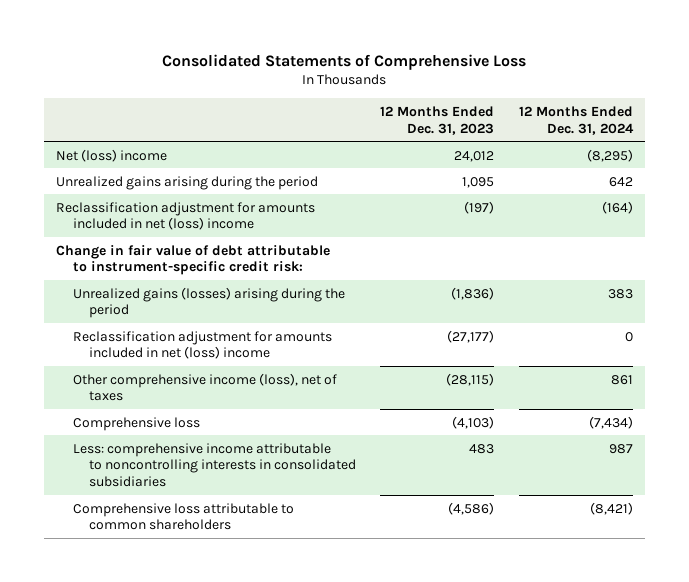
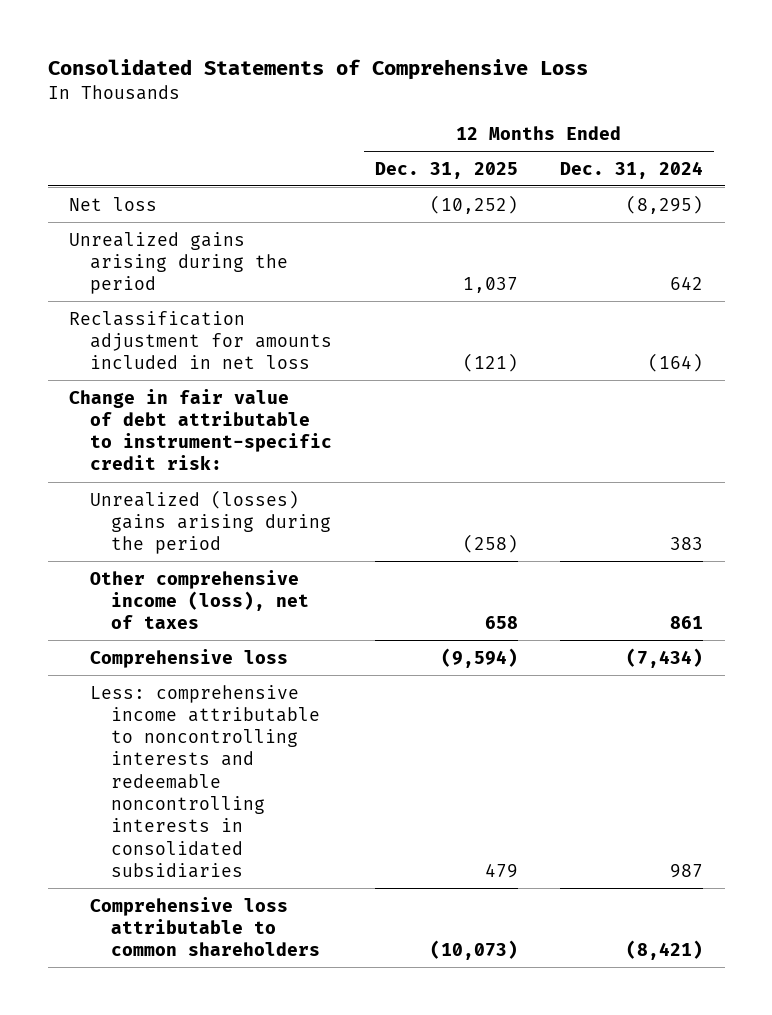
- | 12 Months Ended Dec. 31, 2023 | 12 Months Ended Dec. 31, 2024
+ | 12 Months Ended Dec. 31, 2025 | 12 Months Ended Dec. 31, 2024
- Net (loss) income | 24,012 | (8,295)
+ Net loss | (10,252) | (8,295)
- Reclassification adjustment for amounts included in net (loss) income | (197) | (164)
+ Reclassification adjustment for amounts included in net loss | (121) | (164)
- Unrealized gains (losses) arising during the period | (1,836) | 383
- Reclassification adjustment for amounts included in net (loss) income | (27,177) | 0
+ Unrealized (losses) gains arising during the period | (258) | 383
- Less: comprehensive income attributable to noncontrolling interests in consolidated subsidiaries | 483 | 987
+ Less: comprehensive income attributable to noncontrolling interests and redeemable noncontrolling interests in consolidated subsidiaries | 479 | 987

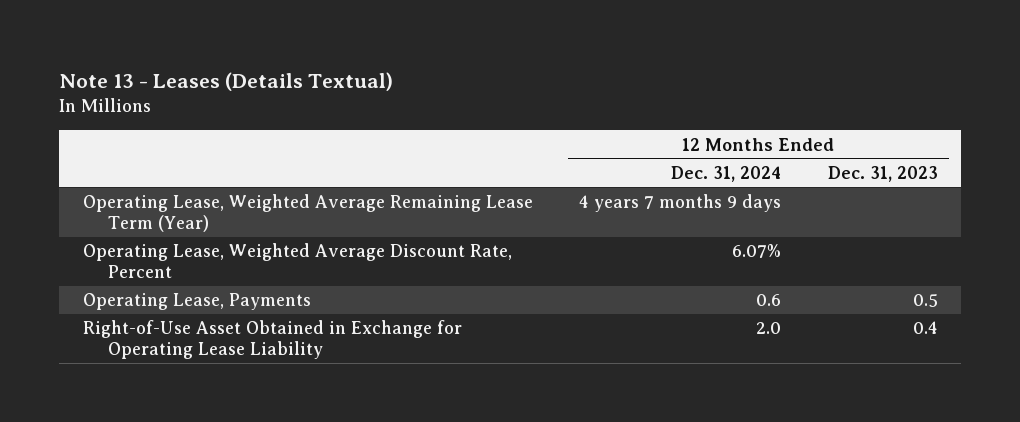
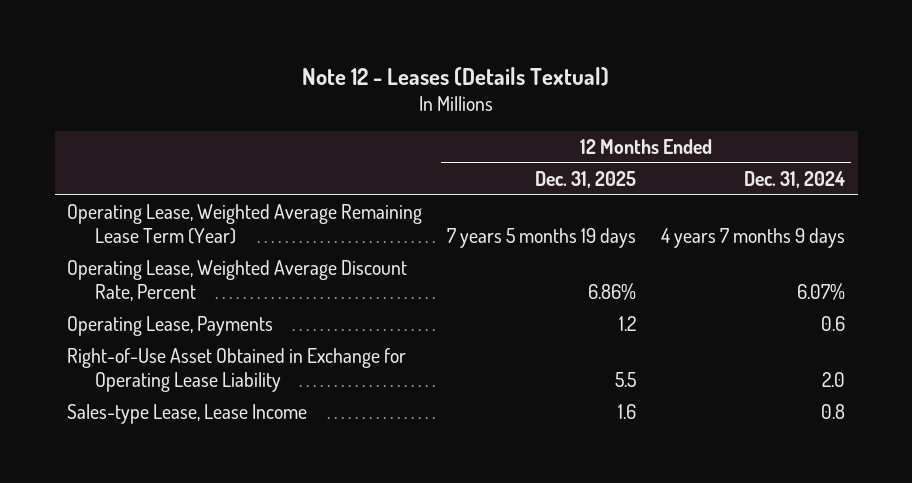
- Note 13 - Leases (Details Textual)
+ Note 12 - Leases (Details Textual)
- | 12 Months Ended Dec. 31, 2024 | 12 Months Ended Dec. 31, 2023
+ | 12 Months Ended Dec. 31, 2025 | 12 Months Ended Dec. 31, 2024
+ Sales-type Lease, Lease Income | 1.6 | 0.8

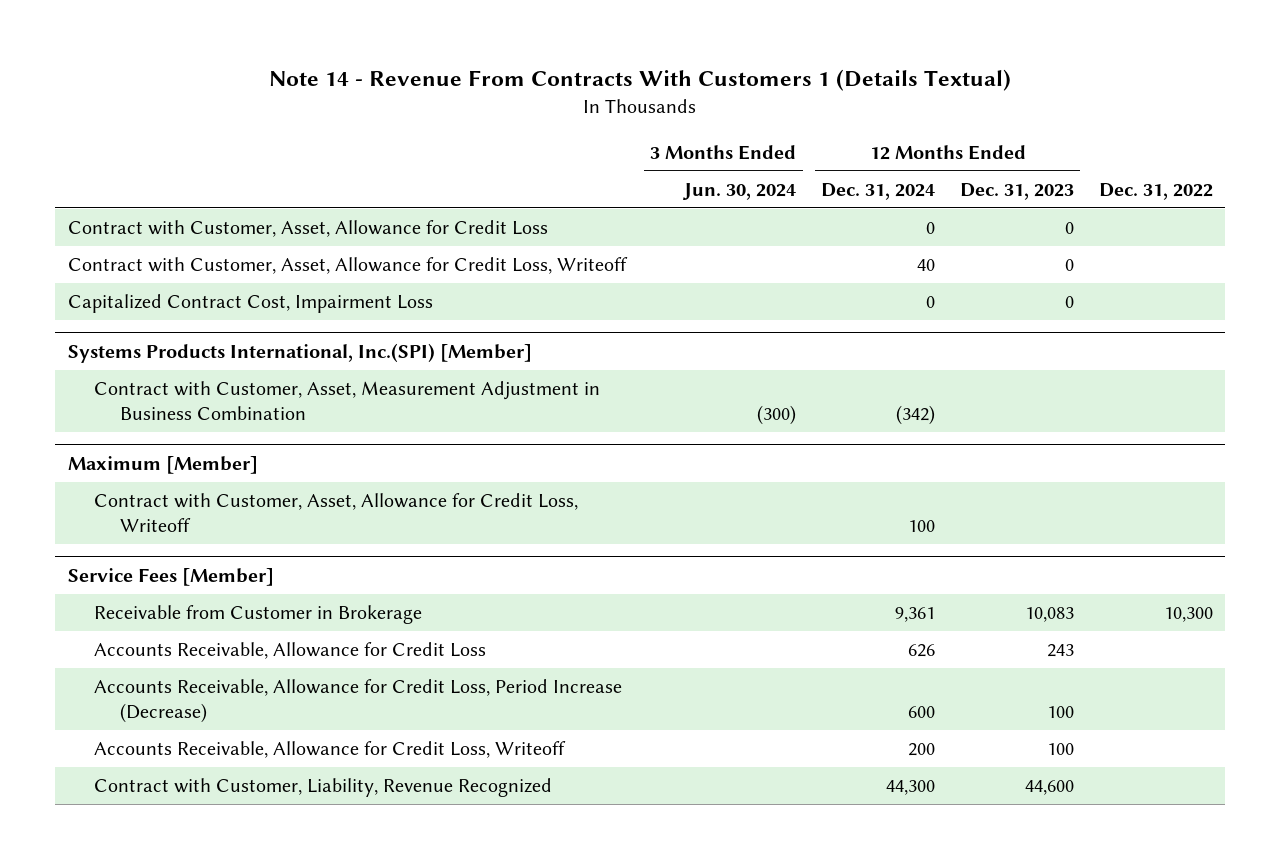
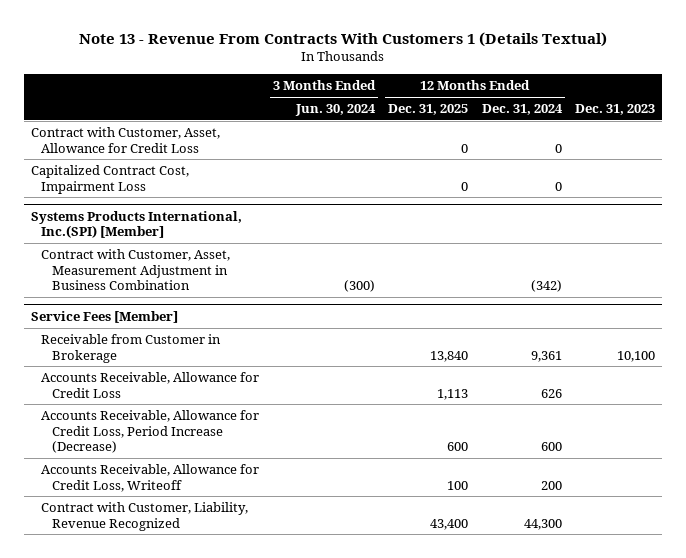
- Note 14 - Revenue From Contracts With Customers 1 (Details Textual)
+ Note 13 - Revenue From Contracts With Customers 1 (Details Textual)
- | 3 Months Ended Jun. 30, 2024 | 12 Months Ended Dec. 31, 2024 | 12 Months Ended Dec. 31, 2023 | Dec. 31, 2022
+ | 3 Months Ended Jun. 30, 2024 | 12 Months Ended Dec. 31, 2025 | 12 Months Ended Dec. 31, 2024 | Dec. 31, 2023
- Contract with Customer, Asset, Allowance for Credit Loss, Writeoff | | 40 | 0 |
- Maximum [Member]
- Contract with Customer, Asset, Allowance for Credit Loss, Writeoff | | 100 | |

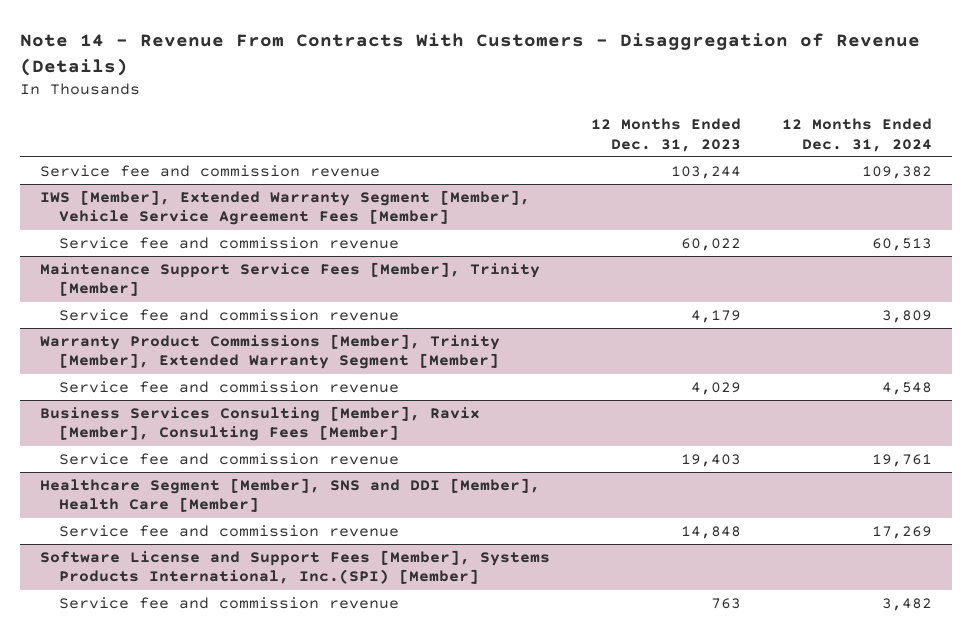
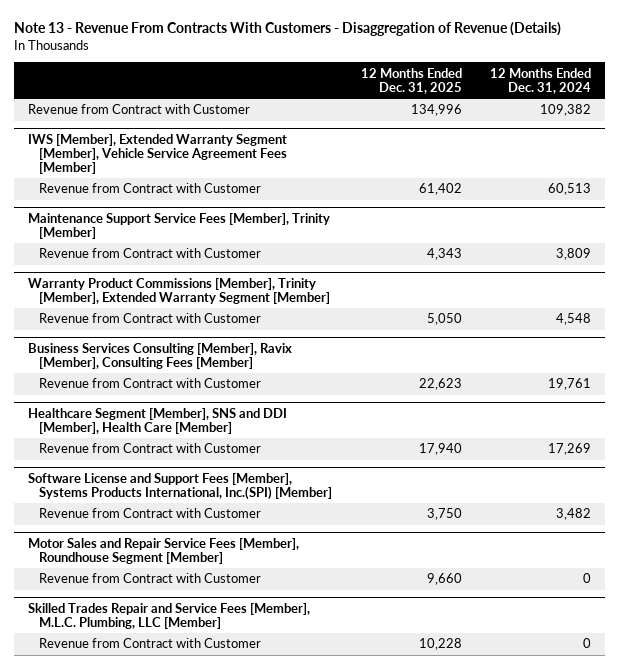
- Note 14 - Revenue From Contracts With Customers - Disaggregation of Revenue (Details)
+ Note 13 - Revenue From Contracts With Customers - Disaggregation of Revenue (Details)
- | 12 Months Ended Dec. 31, 2023 | 12 Months Ended Dec. 31, 2024
+ | 12 Months Ended Dec. 31, 2025 | 12 Months Ended Dec. 31, 2024
- Service fee and commission revenue | 103,244 | 109,382
+ Revenue from Contract with Customer | 134,996 | 109,382
@ IWS [Member], Extended Warranty Segment [Member], Vehicle Service Agreement Fees [Member]
- Service fee and commission revenue | 60,022 | 60,513
+ Revenue from Contract with Customer | 61,402 | 60,513
@ Maintenance Support Service Fees [Member], Trinity [Member]
- Service fee and commission revenue | 4,179 | 3,809
+ Revenue from Contract with Customer | 4,343 | 3,809
@ Warranty Product Commissions [Member], Trinity [Member], Extended Warranty Segment [Member]
- Service fee and commission revenue | 4,029 | 4,548
+ Revenue from Contract with Customer | 5,050 | 4,548
@ Business Services Consulting [Member], Ravix [Member], Consulting Fees [Member]
- Service fee and commission revenue | 19,403 | 19,761
+ Revenue from Contract with Customer | 22,623 | 19,761
@ Healthcare Segment [Member], SNS and DDI [Member], Health Care [Member]
- Service fee and commission revenue | 14,848 | 17,269
+ Revenue from Contract with Customer | 17,940 | 17,269
@ Software License and Support Fees [Member], Systems Products International, Inc.(SPI) [Member]
- Service fee and commission revenue | 763 | 3,482
+ Revenue from Contract with Customer | 3,750 | 3,482
+ Motor Sales and Repair Service Fees [Member], Roundhouse Segment [Member]
+ Revenue from Contract with Customer | 9,660 | 0
+ Skilled Trades Repair and Service Fees [Member], M.L.C. Plumbing, LLC [Member]
+ Revenue from Contract with Customer | 10,228 | 0

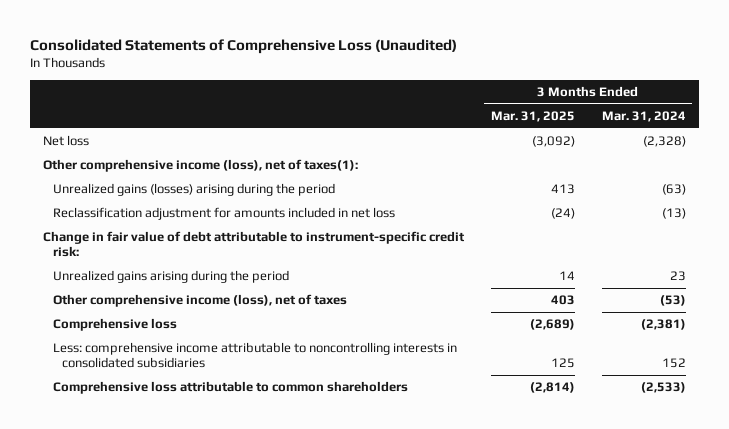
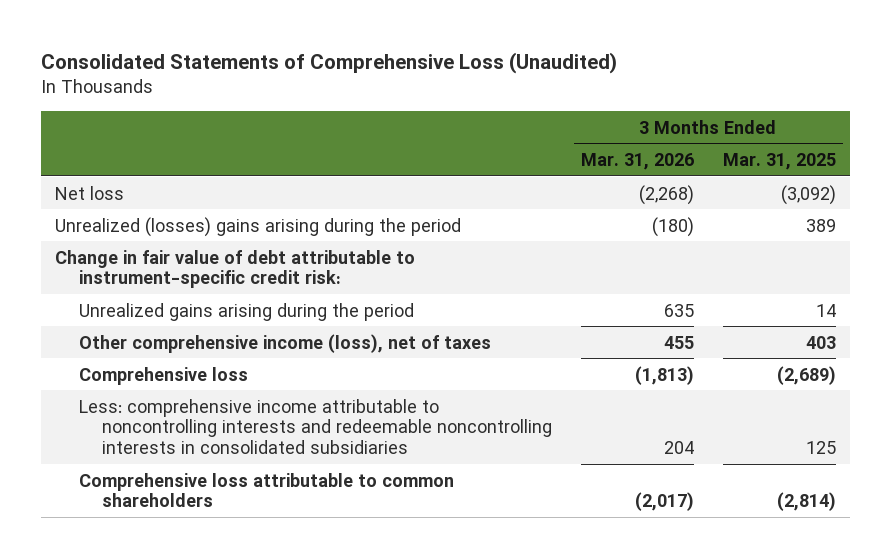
- | 3 Months Ended Mar. 31, 2025 | 3 Months Ended Mar. 31, 2024
+ | 3 Months Ended Mar. 31, 2026 | 3 Months Ended Mar. 31, 2025
- Other comprehensive income (loss), net of taxes(1):
- Unrealized gains (losses) arising during the period | 413 | (63)
- Reclassification adjustment for amounts included in net loss | (24) | (13)
+ Unrealized (losses) gains arising during the period | (180) | 389
- Less: comprehensive income attributable to noncontrolling interests in consolidated subsidiaries | 125 | 152
+ Less: comprehensive income attributable to noncontrolling interests and redeemable noncontrolling interests in consolidated subsidiaries | 204 | 125

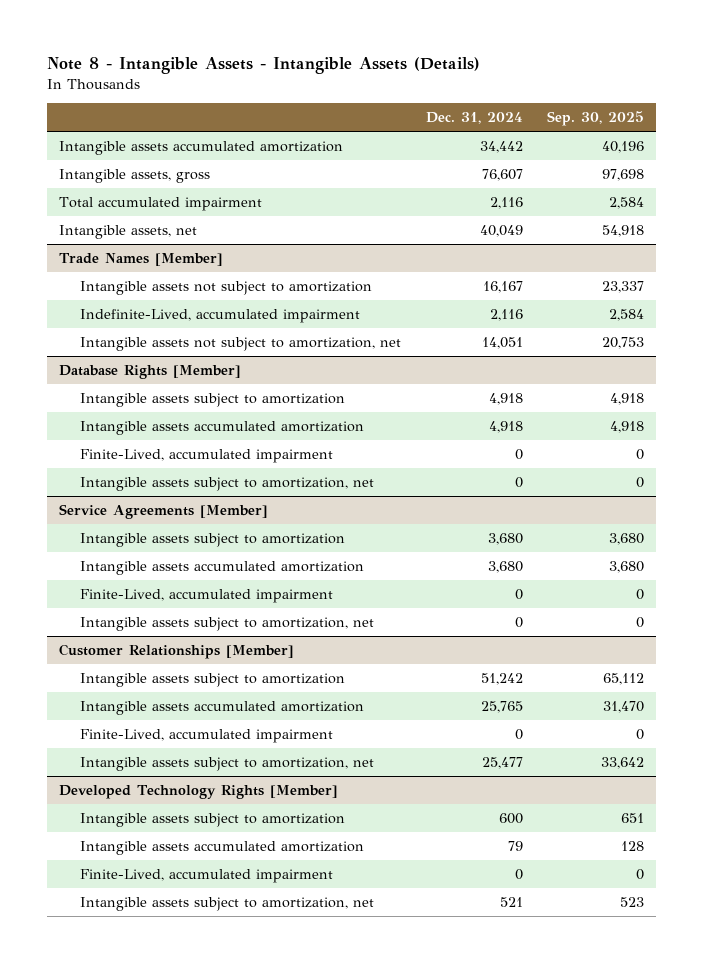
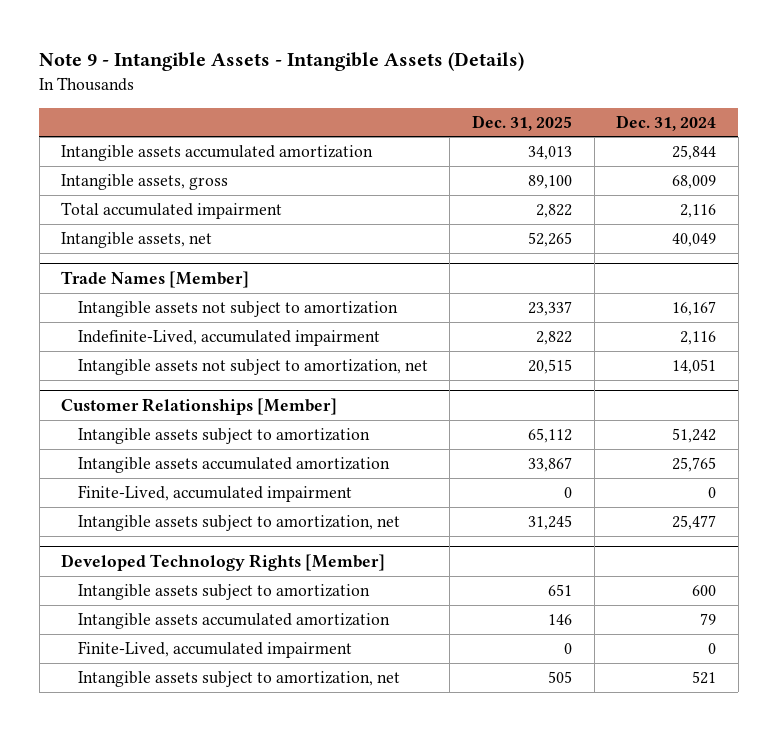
- Note 8 - Intangible Assets - Intangible Assets (Details)
+ Note 9 - Intangible Assets - Intangible Assets (Details)
- | Dec. 31, 2024 | Sep. 30, 2025
+ | Dec. 31, 2025 | Dec. 31, 2024
- Intangible assets accumulated amortization | 34,442 | 40,196
- Intangible assets, gross | 76,607 | 97,698
+ Intangible assets accumulated amortization | 34,013 | 25,844
+ Intangible assets, gross | 89,100 | 68,009
- Database Rights [Member]
- Intangible assets subject to amortization | 4,918 | 4,918
- Intangible assets accumulated amortization | 4,918 | 4,918
- Finite-Lived, accumulated impairment | 0 | 0
- Intangible assets subject to amortization, net | 0 | 0
- Service Agreements [Member]
- Intangible assets subject to amortization | 3,680 | 3,680
- Intangible assets accumulated amortization | 3,680 | 3,680
- Finite-Lived, accumulated impairment | 0 | 0
- Intangible assets subject to amortization, net | 0 | 0

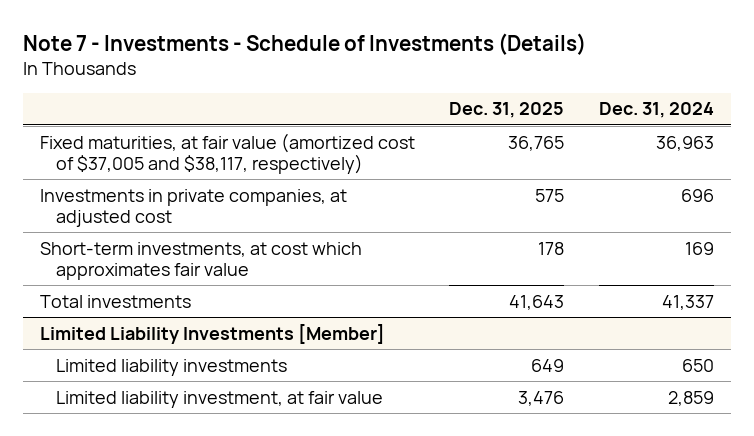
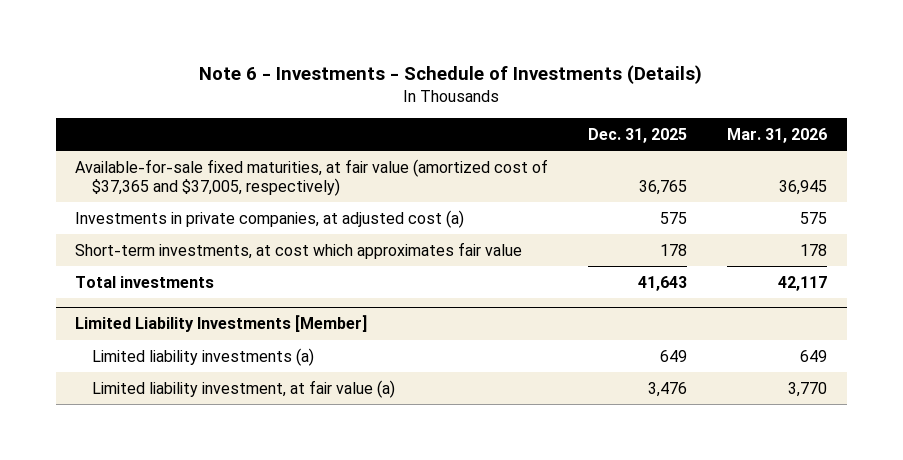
- Note 7 - Investments - Schedule of Investments (Details)
+ Note 6 - Investments - Schedule of Investments (Details)
- | Dec. 31, 2025 | Dec. 31, 2024
+ | Dec. 31, 2025 | Mar. 31, 2026
- Fixed maturities, at fair value (amortized cost of $37,005 and $38,117, respectively) | 36,765 | 36,963
- Investments in private companies, at adjusted cost | 575 | 696
+ Available-for-sale fixed maturities, at fair value (amortized cost of $37,365 and $37,005, respectively) | 36,765 | 36,945
+ Investments in private companies, at adjusted cost (a) | 575 | 575
@ Limited Liability Investments [Member]
- Limited liability investments | 649 | 650
- Limited liability investment, at fair value | 3,476 | 2,859
+ Limited liability investments (a) | 649 | 649
+ Limited liability investment, at fair value (a) | 3,476 | 3,770

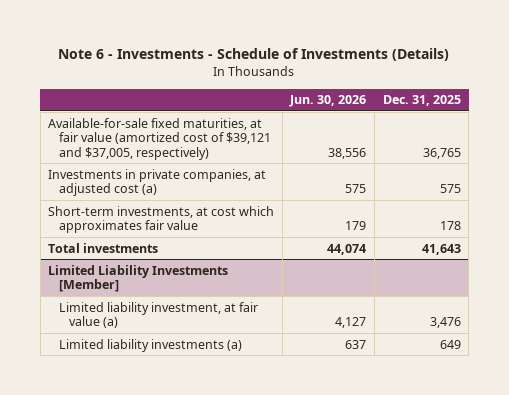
- | Dec. 31, 2025 | Mar. 31, 2026
+ | Jun. 30, 2026 | Dec. 31, 2025
- Available-for-sale fixed maturities, at fair value (amortized cost of $37,365 and $37,005, respectively) | 36,765 | 36,945
+ Available-for-sale fixed maturities, at fair value (amortized cost of $39,121 and $37,005, respectively) | 38,556 | 36,765
@ Limited Liability Investments [Member]
moved down: Limited liability investments (a) | 637 | 649

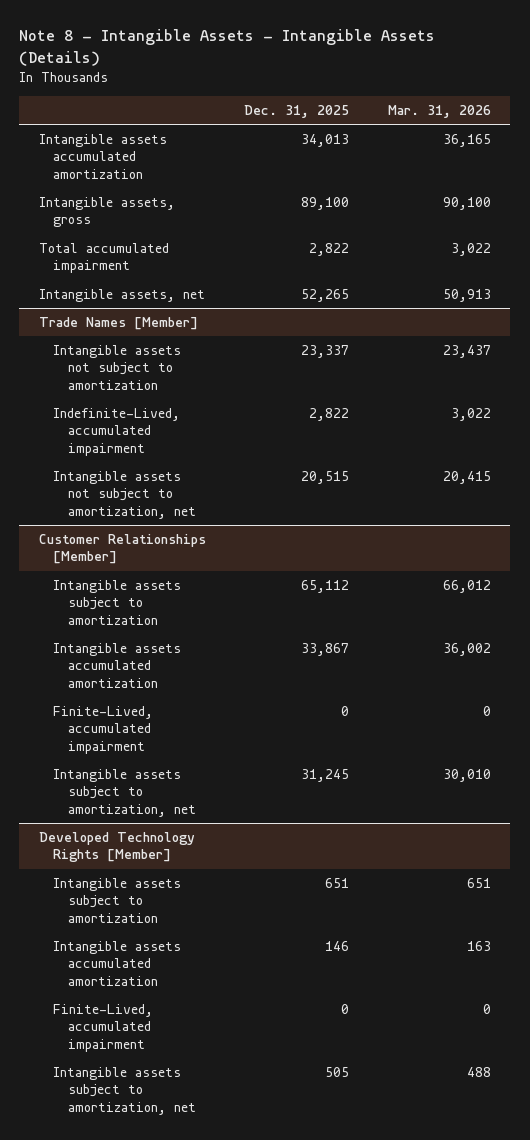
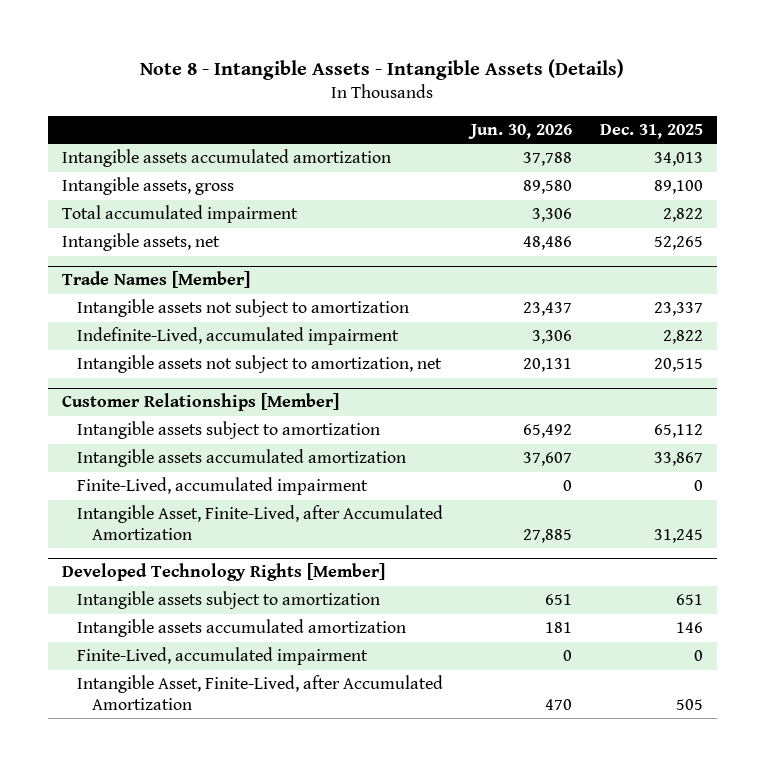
- | Dec. 31, 2025 | Mar. 31, 2026
+ | Jun. 30, 2026 | Dec. 31, 2025
@ Customer Relationships [Member]
- Intangible assets subject to amortization, net | 31,245 | 30,010
+ Intangible Asset, Finite-Lived, after Accumulated Amortization | 27,885 | 31,245
@ Developed Technology Rights [Member]
- Intangible assets subject to amortization, net | 505 | 488
+ Intangible Asset, Finite-Lived, after Accumulated Amortization | 470 | 505

